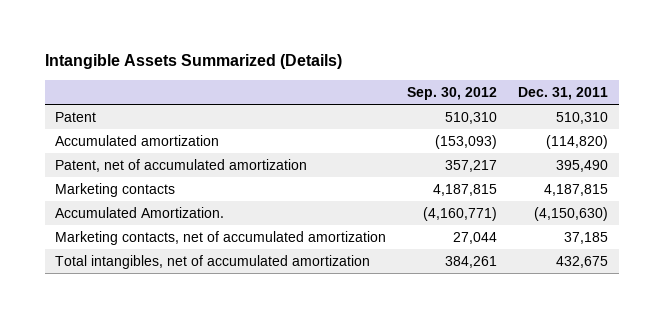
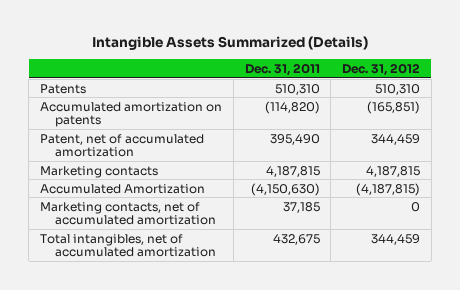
- | Sep. 30, 2012 | Dec. 31, 2011
+ | Dec. 31, 2011 | Dec. 31, 2012
- Patent | 510,310 | 510,310
- Accumulated amortization | (153,093) | (114,820)
+ Patents | 510,310 | 510,310
+ Accumulated amortization on patents | (114,820) | (165,851)
- Accumulated Amortization. | (4,160,771) | (4,150,630)
+ Accumulated Amortization | (4,150,630) | (4,187,815)

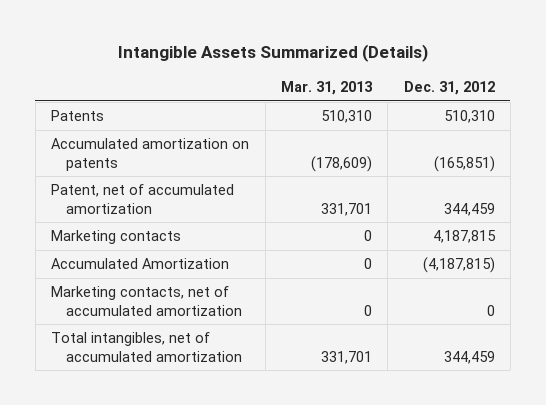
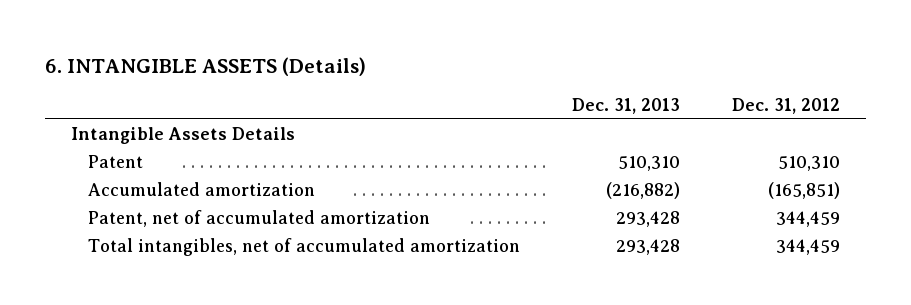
- Intangible Assets Summarized (Details)
+ 6. INTANGIBLE ASSETS (Details)
- | Mar. 31, 2013 | Dec. 31, 2012
+ | Dec. 31, 2013 | Dec. 31, 2012
- Patents | 510,310 | 510,310
- Accumulated amortization on patents | (178,609) | (165,851)
+ Intangible Assets Details
+ Patent | 510,310 | 510,310
+ Accumulated amortization | (216,882) | (165,851)
- Marketing contacts | 0 | 4,187,815
- Accumulated Amortization | 0 | (4,187,815)
- Marketing contacts, net of accumulated amortization | 0 | 0

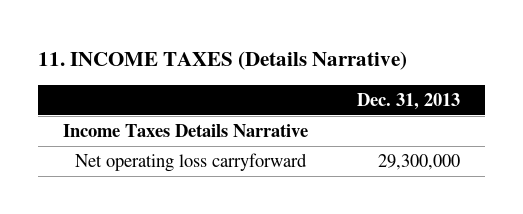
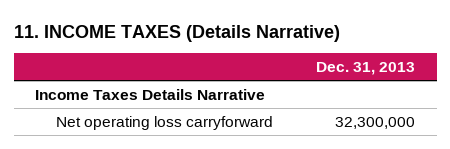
- Net operating loss carryforward | 29,300,000
+ Net operating loss carryforward | 32,300,000

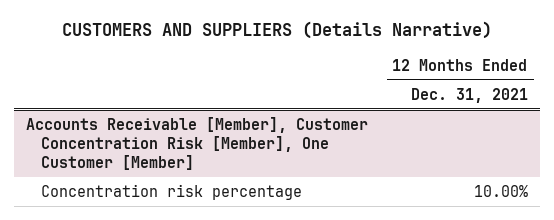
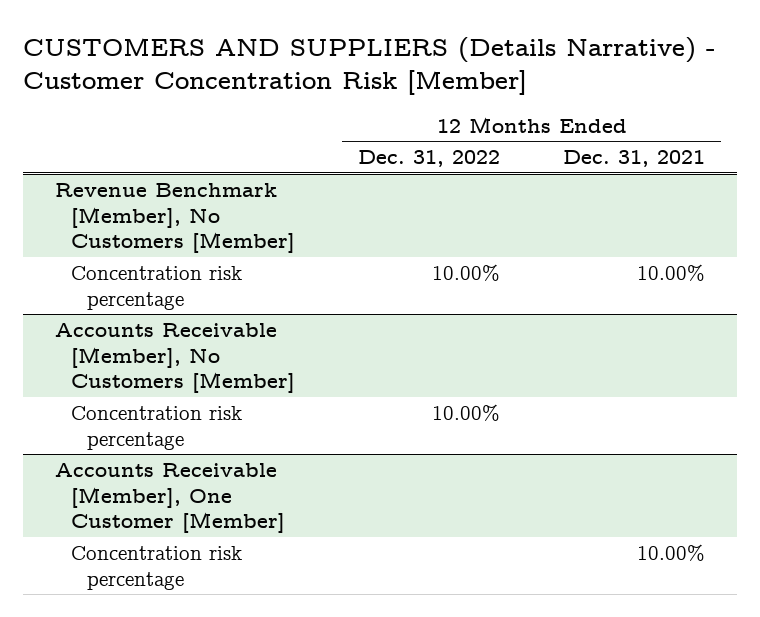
- CUSTOMERS AND SUPPLIERS (Details Narrative)
+ CUSTOMERS AND SUPPLIERS (Details Narrative) - Customer Concentration Risk [Member]
- | 12 Months Ended Dec. 31, 2021
+ | 12 Months Ended Dec. 31, 2022 | 12 Months Ended Dec. 31, 2021
- Accounts Receivable [Member], Customer Concentration Risk [Member], One Customer [Member]
+ Revenue Benchmark [Member], No Customers [Member]
+ Accounts Receivable [Member], No Customers [Member]
+ Concentration risk percentage | 10.00% |
+ Accounts Receivable [Member], One Customer [Member]
+ Concentration risk percentage | | 10.00%

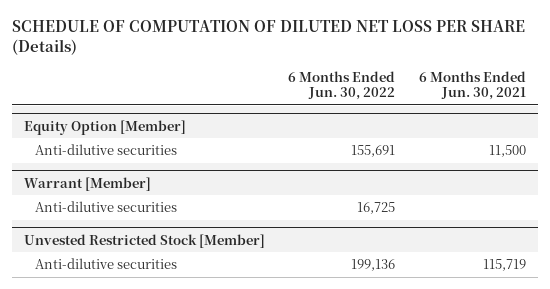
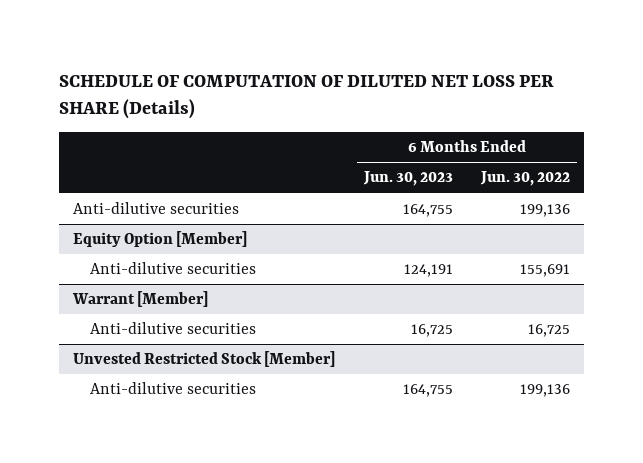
- | 6 Months Ended Jun. 30, 2022 | 6 Months Ended Jun. 30, 2021
+ | 6 Months Ended Jun. 30, 2023 | 6 Months Ended Jun. 30, 2022
+ Anti-dilutive securities | 164,755 | 199,136

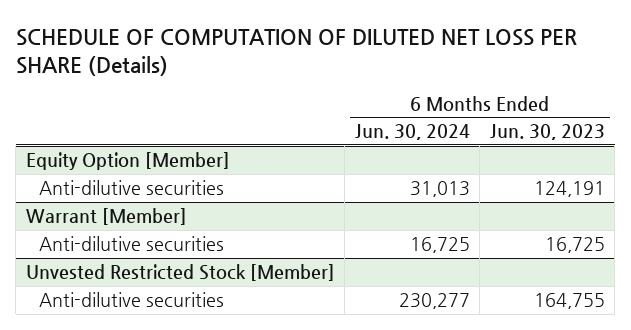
- | 6 Months Ended Jun. 30, 2023 | 6 Months Ended Jun. 30, 2022
+ | 6 Months Ended Jun. 30, 2024 | 6 Months Ended Jun. 30, 2023
- Anti-dilutive securities | 164,755 | 199,136

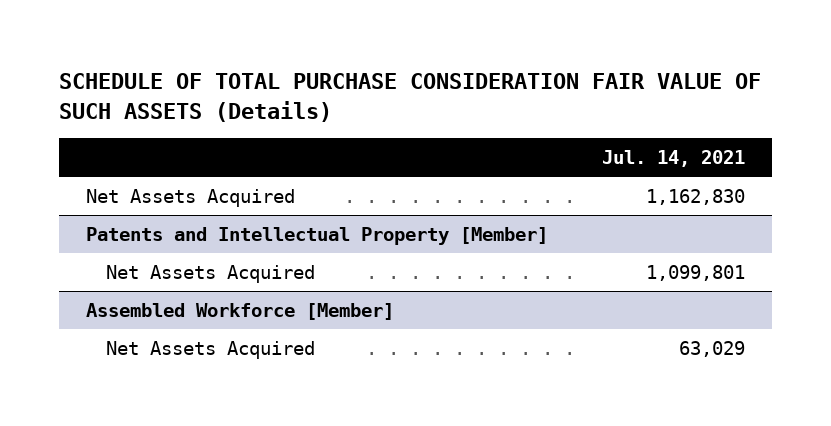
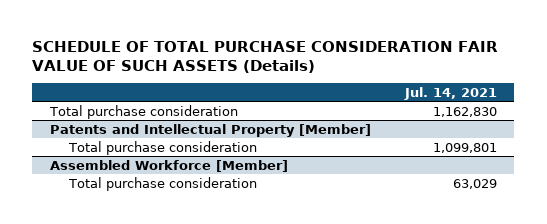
- Net Assets Acquired | 1,162,830
+ Total purchase consideration | 1,162,830
@ Patents and Intellectual Property [Member]
- Net Assets Acquired | 1,099,801
+ Total purchase consideration | 1,099,801
@ Assembled Workforce [Member]
- Net Assets Acquired | 63,029
+ Total purchase consideration | 63,029

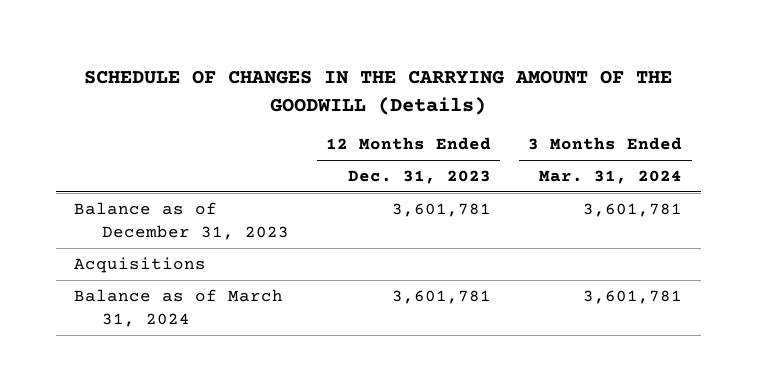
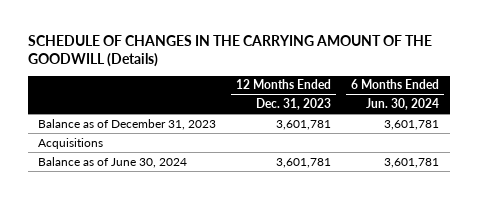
- | 12 Months Ended Dec. 31, 2023 | 3 Months Ended Mar. 31, 2024
+ | 12 Months Ended Dec. 31, 2023 | 6 Months Ended Jun. 30, 2024
- Balance as of March 31, 2024 | 3,601,781 | 3,601,781
+ Balance as of June 30, 2024 | 3,601,781 | 3,601,781

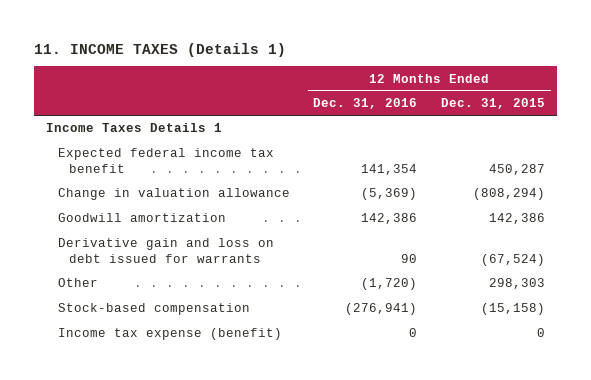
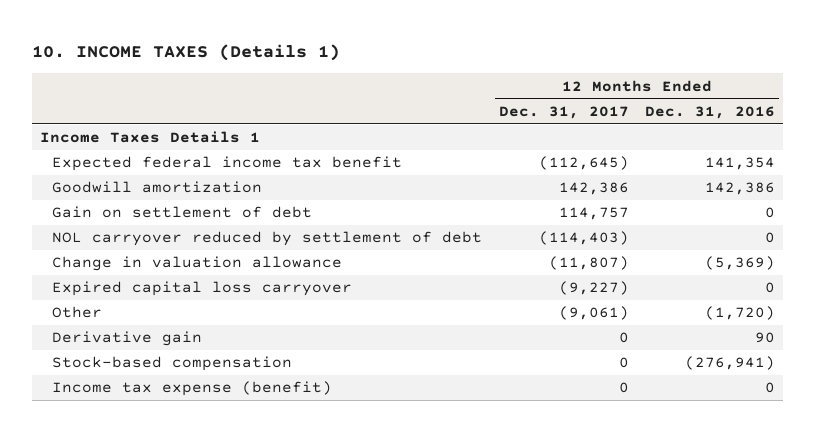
- 11. INCOME TAXES (Details 1)
+ 10. INCOME TAXES (Details 1)
- | 12 Months Ended Dec. 31, 2016 | 12 Months Ended Dec. 31, 2015
+ | 12 Months Ended Dec. 31, 2017 | 12 Months Ended Dec. 31, 2016
- Derivative gain and loss on debt issued for warrants | 90 | (67,524)
+ Gain on settlement of debt | 114,757 | 0
+ NOL carryover reduced by settlement of debt | (114,403) | 0
moved down: Change in valuation allowance | (11,807) | (5,369)
+ Expired capital loss carryover | (9,227) | 0
+ Derivative gain | 0 | 90

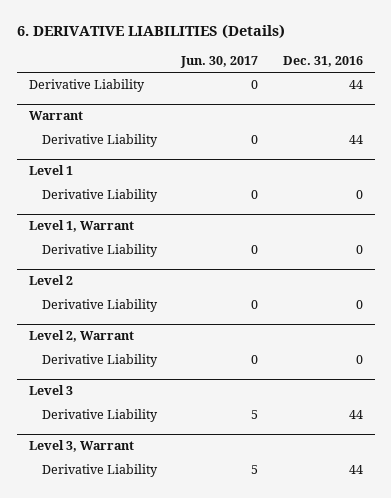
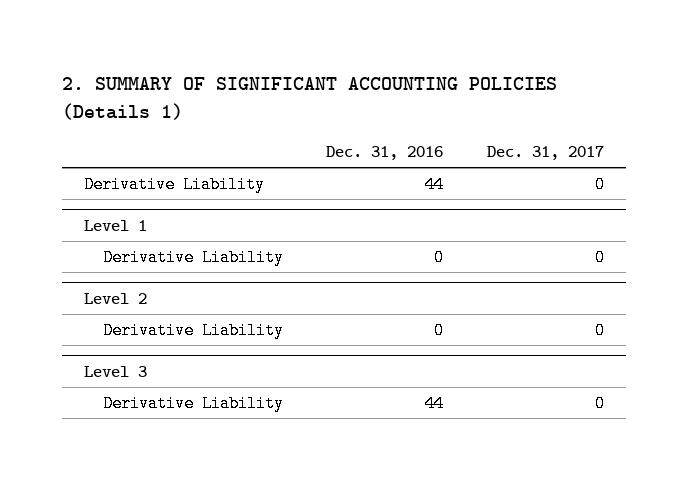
- 6. DERIVATIVE LIABILITIES (Details)
+ 2. SUMMARY OF SIGNIFICANT ACCOUNTING POLICIES (Details 1)
- | Jun. 30, 2017 | Dec. 31, 2016
+ | Dec. 31, 2016 | Dec. 31, 2017
- Warrant
- Derivative Liability | 0 | 44
- Level 1, Warrant
- Derivative Liability | 0 | 0
- Level 2, Warrant
- Derivative Liability | 0 | 0
- Level 3, Warrant
- Derivative Liability | 5 | 44

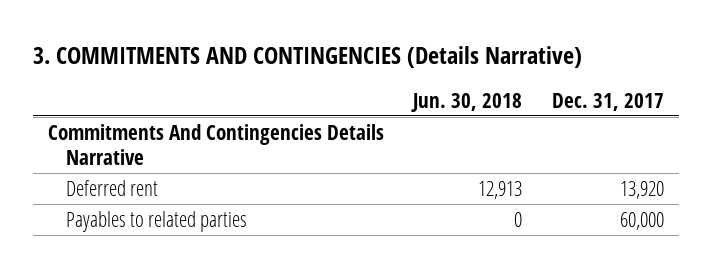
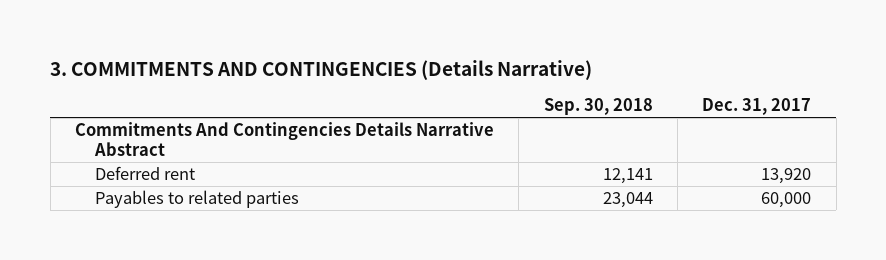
- | Jun. 30, 2018 | Dec. 31, 2017
+ | Sep. 30, 2018 | Dec. 31, 2017
- Commitments And Contingencies Details Narrative
+ Commitments And Contingencies Details Narrative Abstract

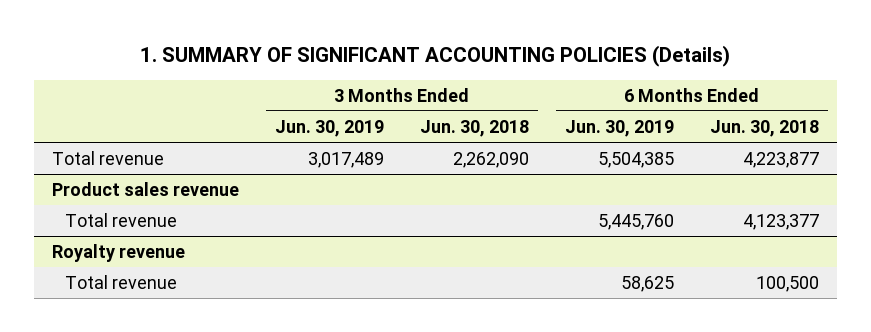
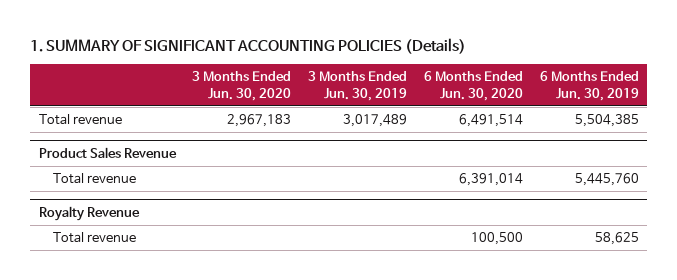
- | 3 Months Ended Jun. 30, 2019 | 3 Months Ended Jun. 30, 2018 | 6 Months Ended Jun. 30, 2019 | 6 Months Ended Jun. 30, 2018
+ | 3 Months Ended Jun. 30, 2020 | 3 Months Ended Jun. 30, 2019 | 6 Months Ended Jun. 30, 2020 | 6 Months Ended Jun. 30, 2019
- Product sales revenue
+ Product Sales Revenue
- Royalty revenue
+ Royalty Revenue

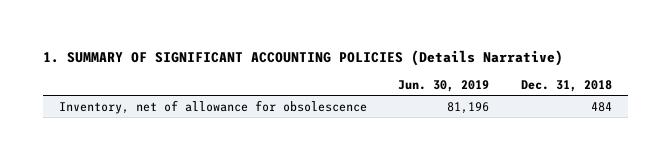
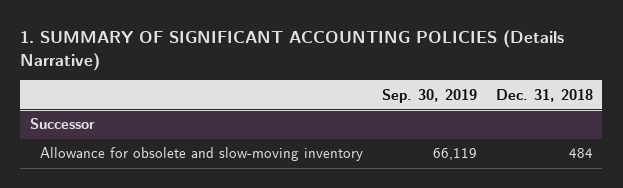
- | Jun. 30, 2019 | Dec. 31, 2018
+ | Sep. 30, 2019 | Dec. 31, 2018
- Inventory, net of allowance for obsolescence | 81,196 | 484
+ Successor
+ Allowance for obsolete and slow-moving inventory | 66,119 | 484

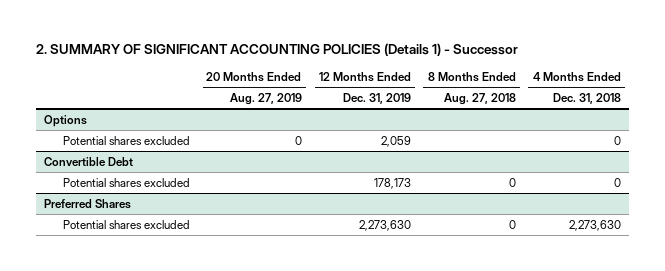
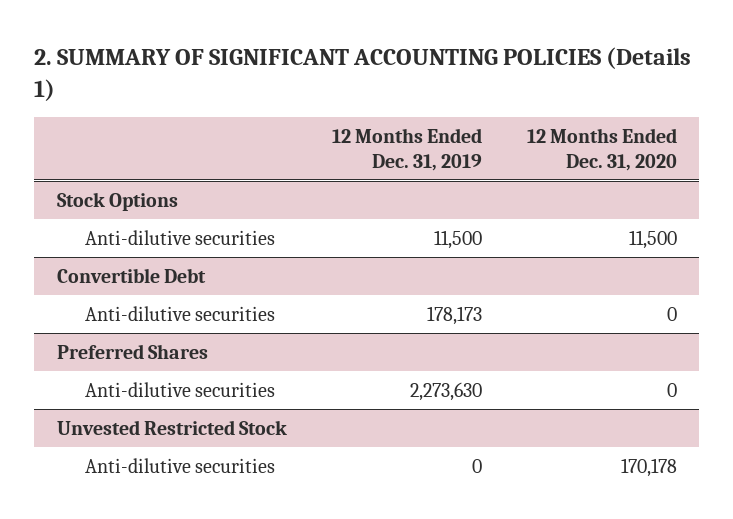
- 2. SUMMARY OF SIGNIFICANT ACCOUNTING POLICIES (Details 1) - Successor
+ 2. SUMMARY OF SIGNIFICANT ACCOUNTING POLICIES (Details 1)
- | 20 Months Ended Aug. 27, 2019 | 12 Months Ended Dec. 31, 2019 | 8 Months Ended Aug. 27, 2018 | 4 Months Ended Dec. 31, 2018
+ | 12 Months Ended Dec. 31, 2019 | 12 Months Ended Dec. 31, 2020
- Options
- Potential shares excluded | 0 | 2,059 | | 0
+ Stock Options
+ Anti-dilutive securities | 11,500 | 11,500
@ Convertible Debt
- Potential shares excluded | | 178,173 | 0 | 0
+ Anti-dilutive securities | 178,173 | 0
@ Preferred Shares
- Potential shares excluded | | 2,273,630 | 0 | 2,273,630
+ Anti-dilutive securities | 2,273,630 | 0
+ Unvested Restricted Stock
+ Anti-dilutive securities | 0 | 170,178

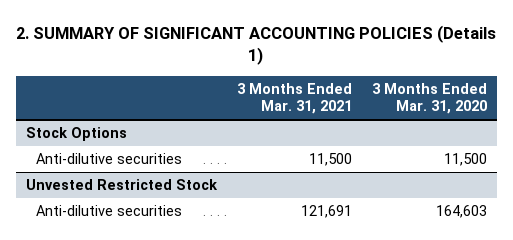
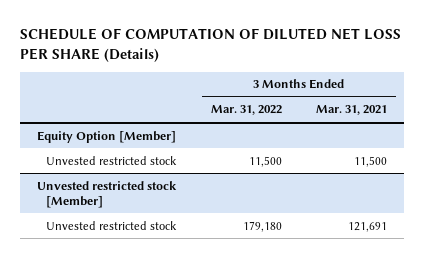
- 2. SUMMARY OF SIGNIFICANT ACCOUNTING POLICIES (Details 1)
+ SCHEDULE OF COMPUTATION OF DILUTED NET LOSS PER SHARE (Details)
- | 3 Months Ended Mar. 31, 2021 | 3 Months Ended Mar. 31, 2020
+ | 3 Months Ended Mar. 31, 2022 | 3 Months Ended Mar. 31, 2021
- Stock Options
- Anti-dilutive securities | 11,500 | 11,500
- Unvested Restricted Stock
- Anti-dilutive securities | 121,691 | 164,603
+ Equity Option [Member]
+ Unvested restricted stock | 11,500 | 11,500
+ Unvested restricted stock [Member]
+ Unvested restricted stock | 179,180 | 121,691

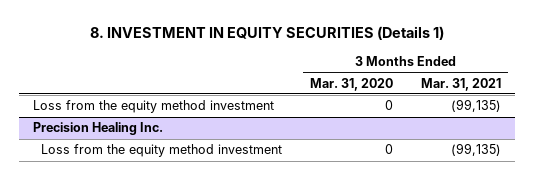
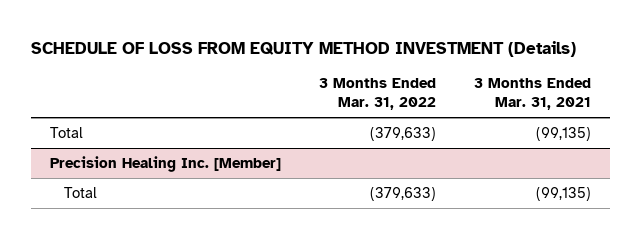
- 8. INVESTMENT IN EQUITY SECURITIES (Details 1)
+ SCHEDULE OF LOSS FROM EQUITY METHOD INVESTMENT (Details)
- | 3 Months Ended Mar. 31, 2020 | 3 Months Ended Mar. 31, 2021
+ | 3 Months Ended Mar. 31, 2022 | 3 Months Ended Mar. 31, 2021
- Loss from the equity method investment | 0 | (99,135)
- Precision Healing Inc.
- Loss from the equity method investment | 0 | (99,135)
+ Total | (379,633) | (99,135)
+ Precision Healing Inc. [Member]
+ Total | (379,633) | (99,135)

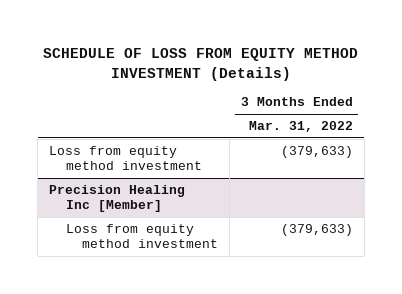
- | 3 Months Ended Mar. 31, 2022 | 3 Months Ended Mar. 31, 2021
+ | 3 Months Ended Mar. 31, 2022
- Total | (379,633) | (99,135)
- Precision Healing Inc. [Member]
- Total | (379,633) | (99,135)
+ Loss from equity method investment | (379,633)
+ Precision Healing Inc [Member]
+ Loss from equity method investment | (379,633)

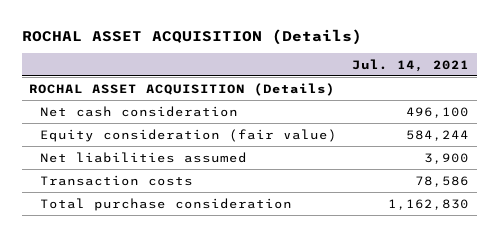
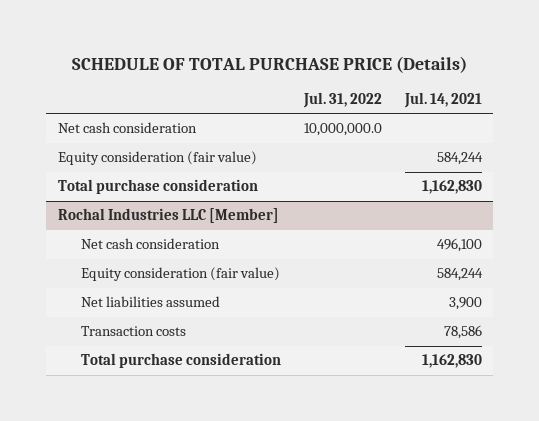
- ROCHAL ASSET ACQUISITION (Details)
+ SCHEDULE OF TOTAL PURCHASE PRICE (Details)
- | Jul. 14, 2021
+ | Jul. 31, 2022 | Jul. 14, 2021
- ROCHAL ASSET ACQUISITION (Details)
+ Net cash consideration | 10,000,000.0 |
+ Equity consideration (fair value) | | 584,244
+ Total purchase consideration | | 1,162,830
+ Rochal Industries LLC [Member]

